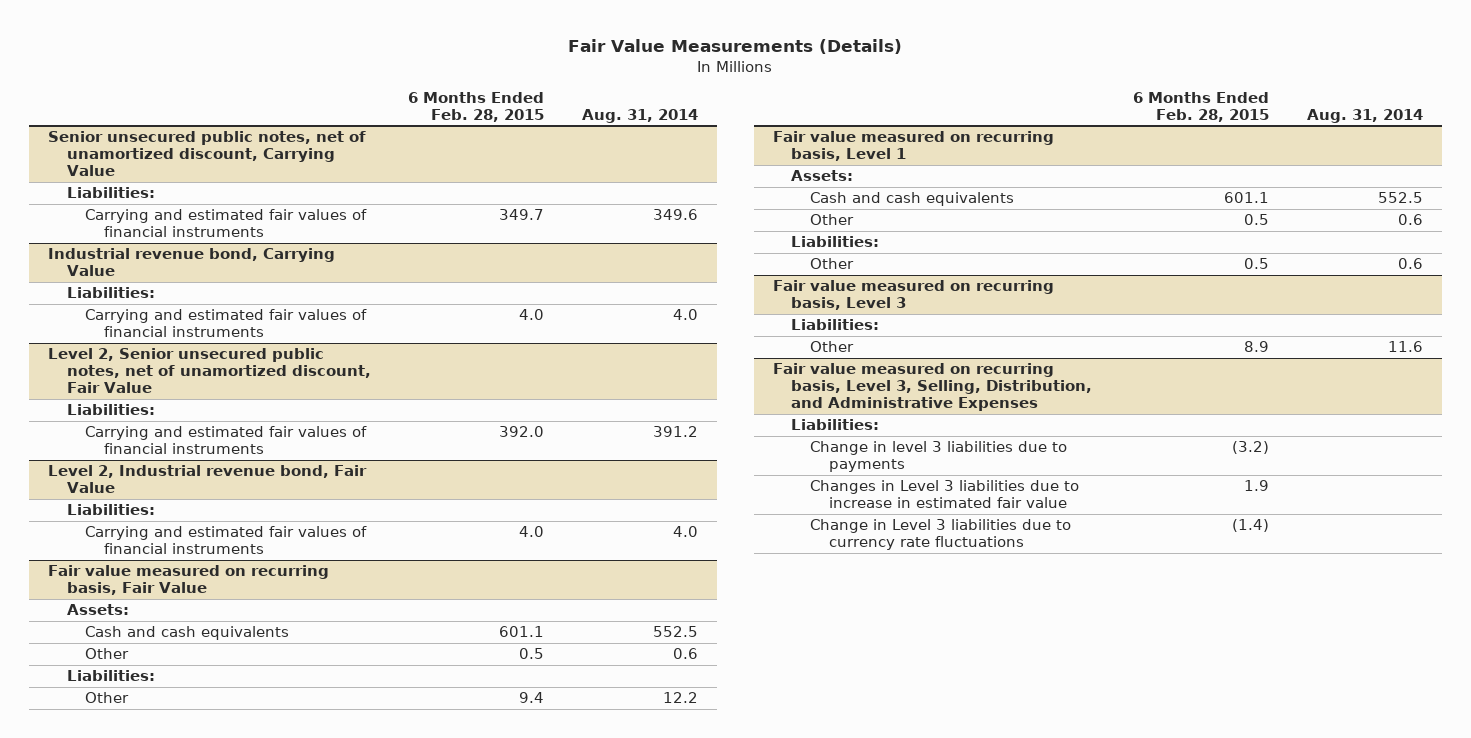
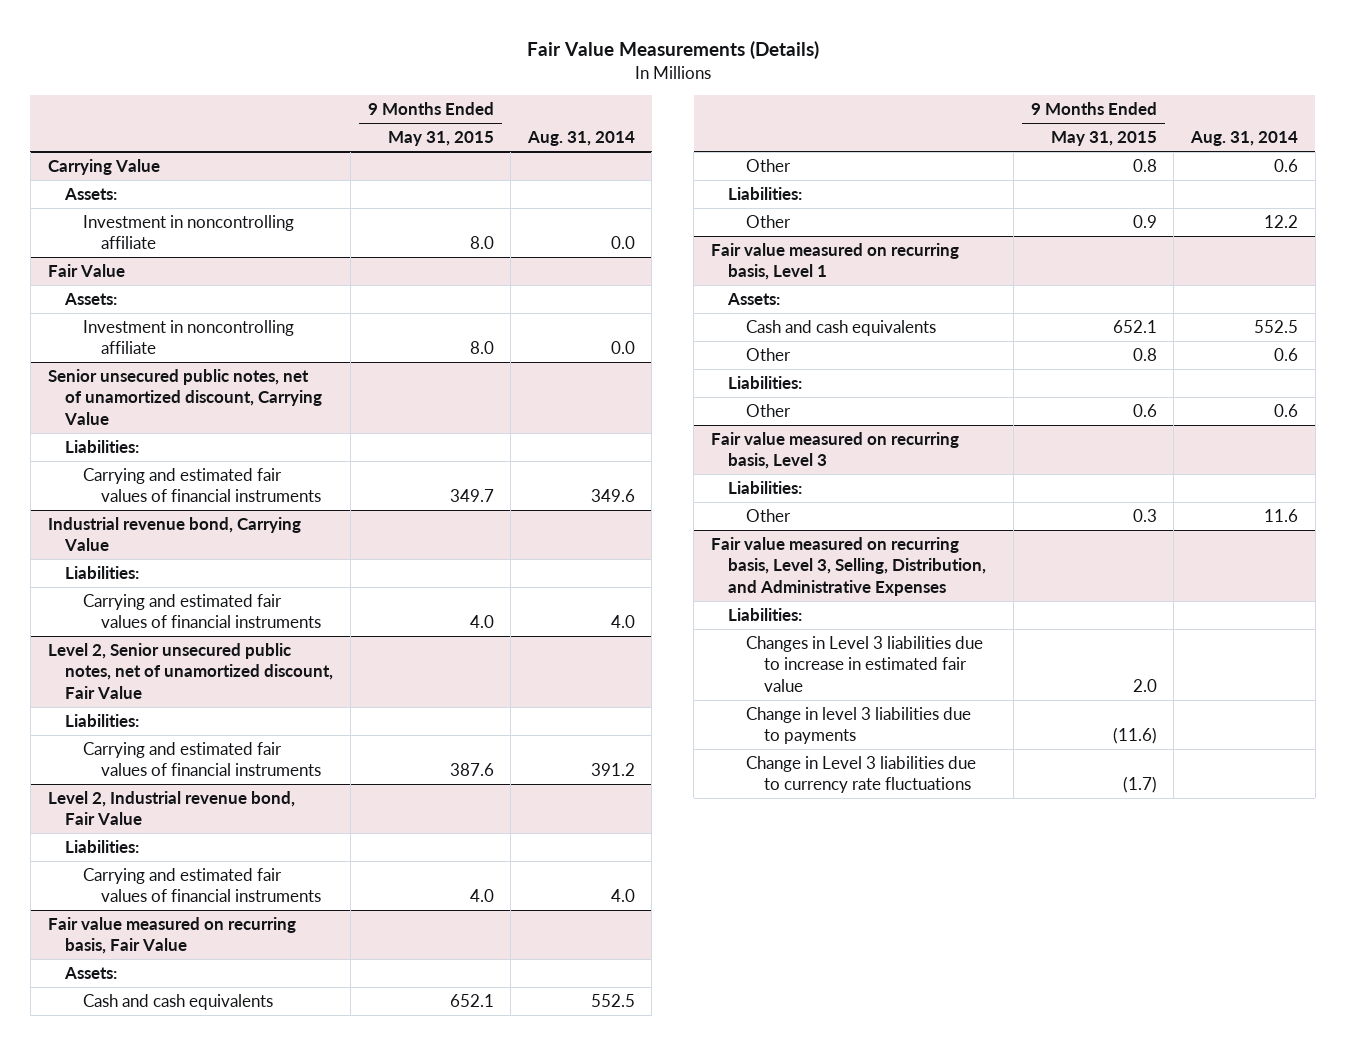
- | 6 Months Ended Feb. 28, 2015 | Aug. 31, 2014
+ | 9 Months Ended May 31, 2015 | Aug. 31, 2014
+ Carrying Value
+ Assets:
+ Investment in noncontrolling affiliate | 8.0 | 0.0
+ Fair Value
+ Assets:
+ Investment in noncontrolling affiliate | 8.0 | 0.0
@ Fair value measured on recurring basis, Level 3, Selling, Distribution, and Administrative Expenses
moved down: Change in level 3 liabilities due to payments | (11.6) |

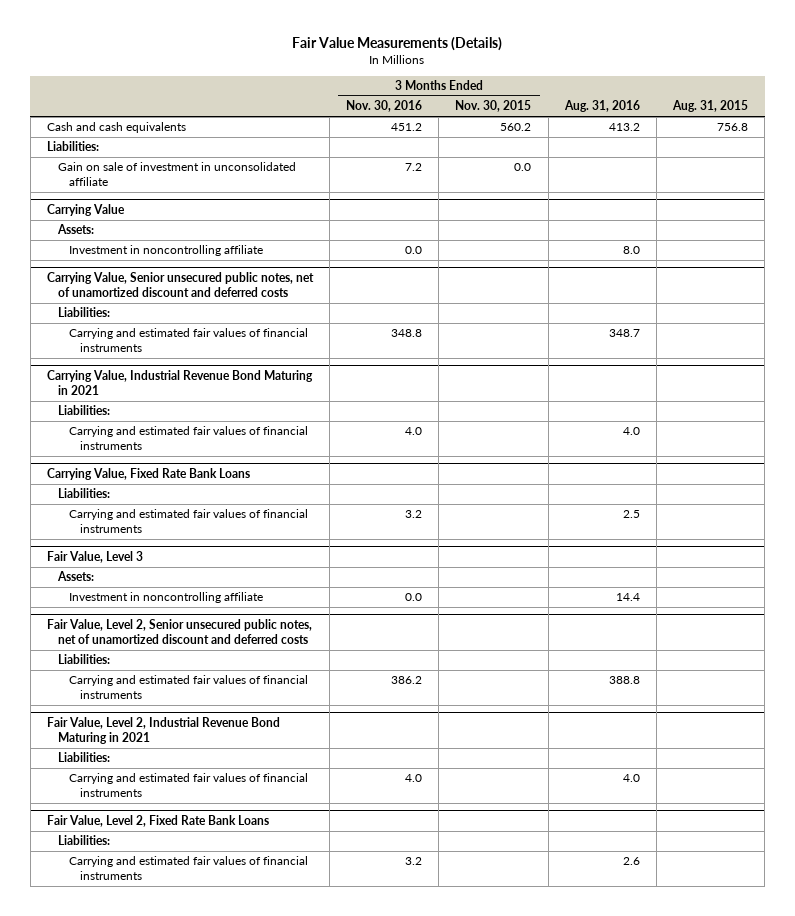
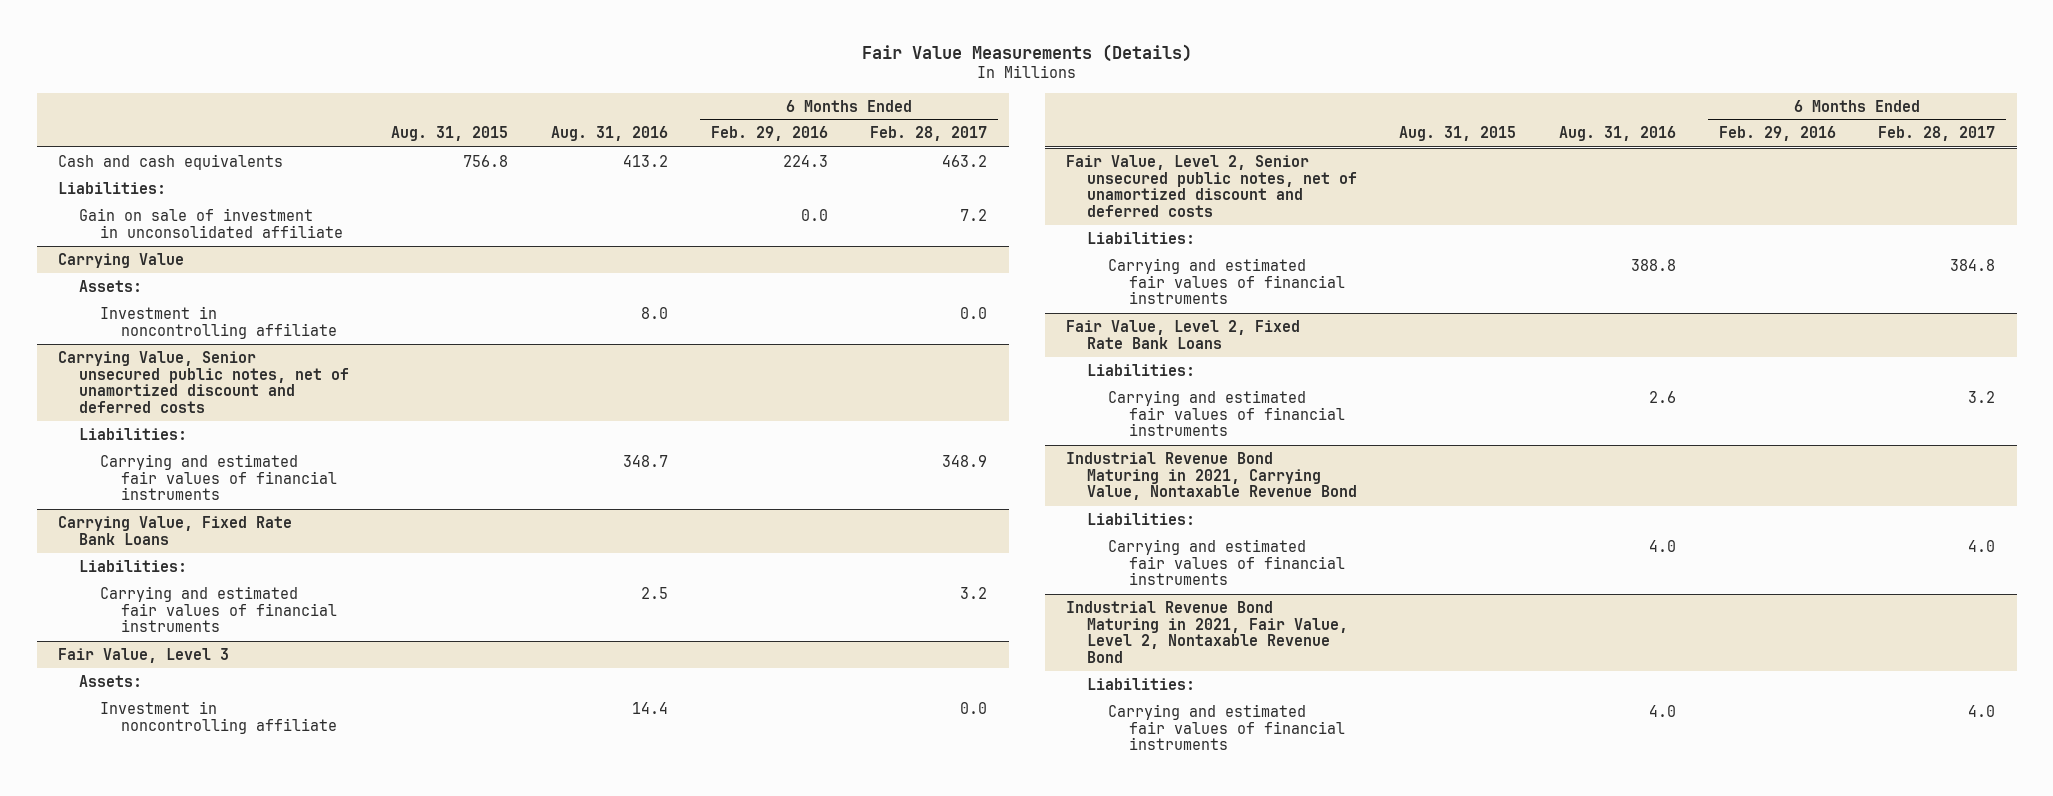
- | 3 Months Ended Nov. 30, 2016 | 3 Months Ended Nov. 30, 2015 | Aug. 31, 2016 | Aug. 31, 2015
+ | Aug. 31, 2015 | Aug. 31, 2016 | 6 Months Ended Feb. 29, 2016 | 6 Months Ended Feb. 28, 2017
- Carrying Value, Industrial Revenue Bond Maturing in 2021
- Liabilities:
- Carrying and estimated fair values of financial instruments | 4.0 | | 4.0 |
- Fair Value, Level 2, Industrial Revenue Bond Maturing in 2021
- Liabilities:
- Carrying and estimated fair values of financial instruments | 4.0 | | 4.0 |
+ Industrial Revenue Bond Maturing in 2021, Carrying Value, Nontaxable Revenue Bond
+ Liabilities:
+ Carrying and estimated fair values of financial instruments | | 4.0 | | 4.0
+ Industrial Revenue Bond Maturing in 2021, Fair Value, Level 2, Nontaxable Revenue Bond
+ Liabilities:
+ Carrying and estimated fair values of financial instruments | | 4.0 | | 4.0

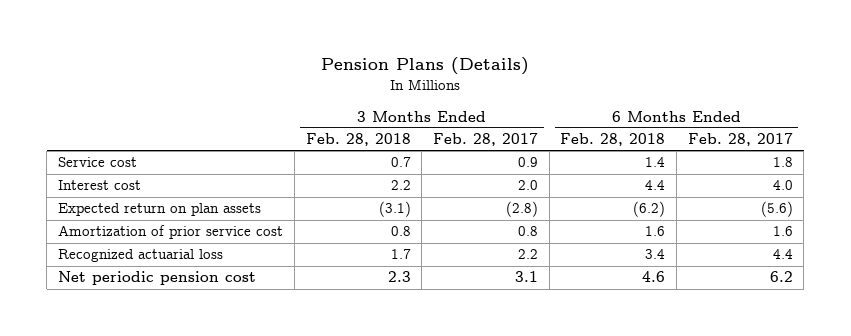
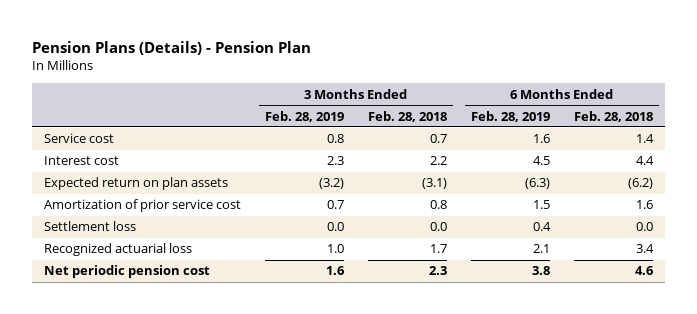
- Pension Plans (Details)
+ Pension Plans (Details) - Pension Plan
- | 3 Months Ended Feb. 28, 2018 | 3 Months Ended Feb. 28, 2017 | 6 Months Ended Feb. 28, 2018 | 6 Months Ended Feb. 28, 2017
+ | 3 Months Ended Feb. 28, 2019 | 3 Months Ended Feb. 28, 2018 | 6 Months Ended Feb. 28, 2019 | 6 Months Ended Feb. 28, 2018
+ Settlement loss | 0.0 | 0.0 | 0.4 | 0.0

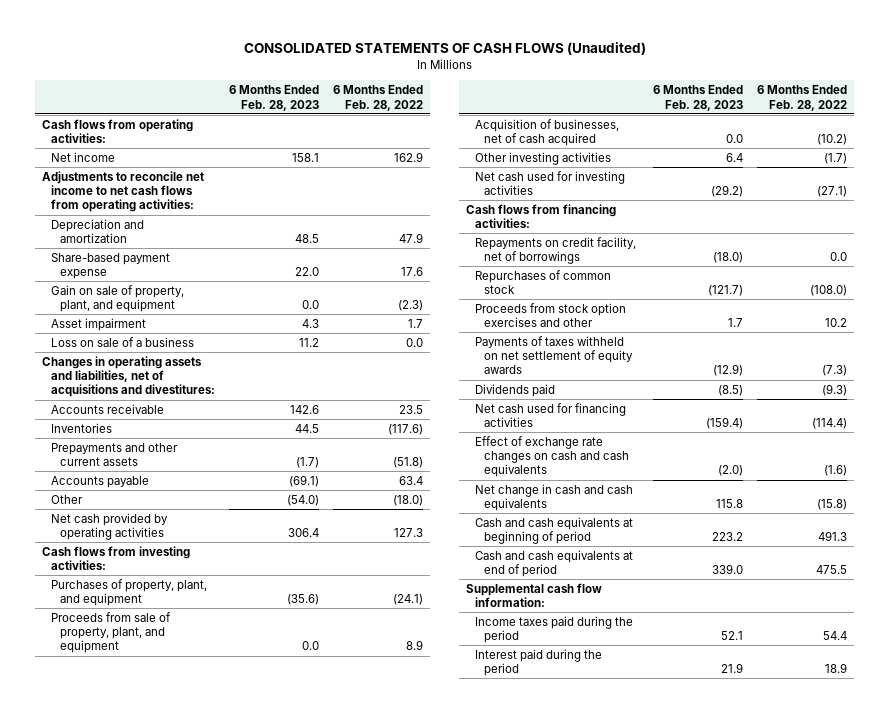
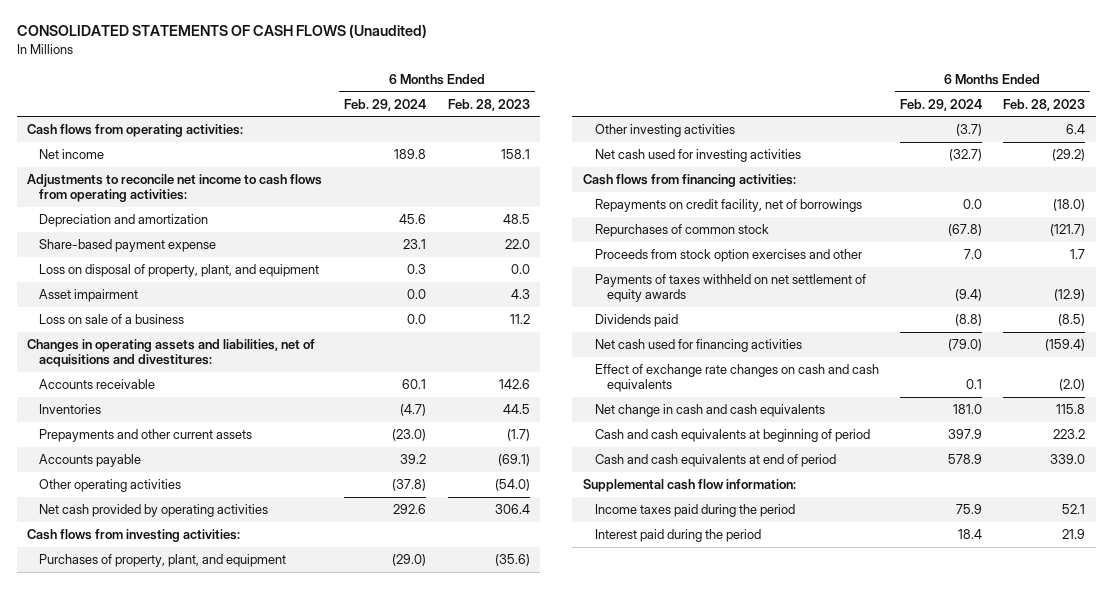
- | 6 Months Ended Feb. 28, 2023 | 6 Months Ended Feb. 28, 2022
+ | 6 Months Ended Feb. 29, 2024 | 6 Months Ended Feb. 28, 2023
- Adjustments to reconcile net income to net cash flows from operating activities:
+ Adjustments to reconcile net income to cash flows from operating activities:
- Gain on sale of property, plant, and equipment | 0.0 | (2.3)
+ Loss on disposal of property, plant, and equipment | 0.3 | 0.0
- Other | (54.0) | (18.0)
+ Other operating activities | (37.8) | (54.0)
- Proceeds from sale of property, plant, and equipment | 0.0 | 8.9
- Acquisition of businesses, net of cash acquired | 0.0 | (10.2)

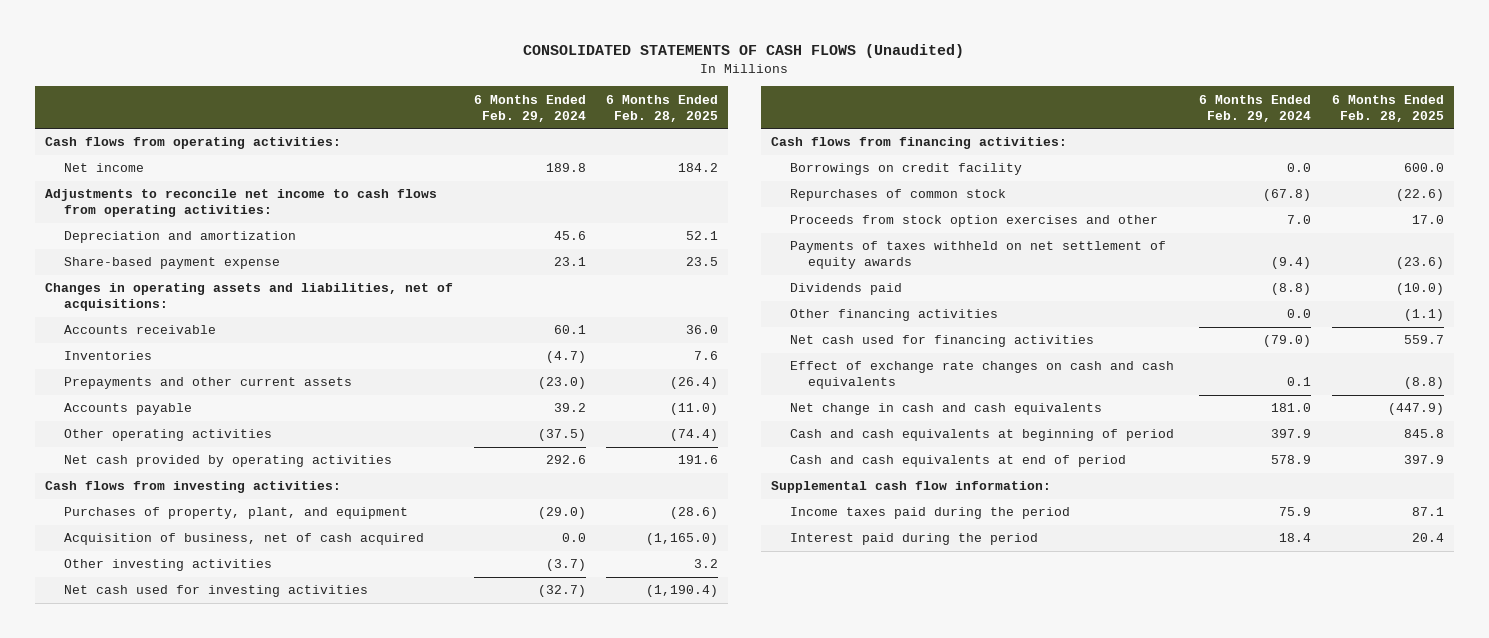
- | 6 Months Ended Feb. 29, 2024 | 6 Months Ended Feb. 28, 2023
+ | 6 Months Ended Feb. 29, 2024 | 6 Months Ended Feb. 28, 2025
- Loss on disposal of property, plant, and equipment | 0.3 | 0.0
- Asset impairment | 0.0 | 4.3
- Loss on sale of a business | 0.0 | 11.2
- Changes in operating assets and liabilities, net of acquisitions and divestitures:
+ Changes in operating assets and liabilities, net of acquisitions:
- Other operating activities | (37.8) | (54.0)
+ Other operating activities | (37.5) | (74.4)
+ Acquisition of business, net of cash acquired | 0.0 | (1,165.0)
- Repayments on credit facility, net of borrowings | 0.0 | (18.0)
+ Borrowings on credit facility | 0.0 | 600.0
+ Other financing activities | 0.0 | (1.1)

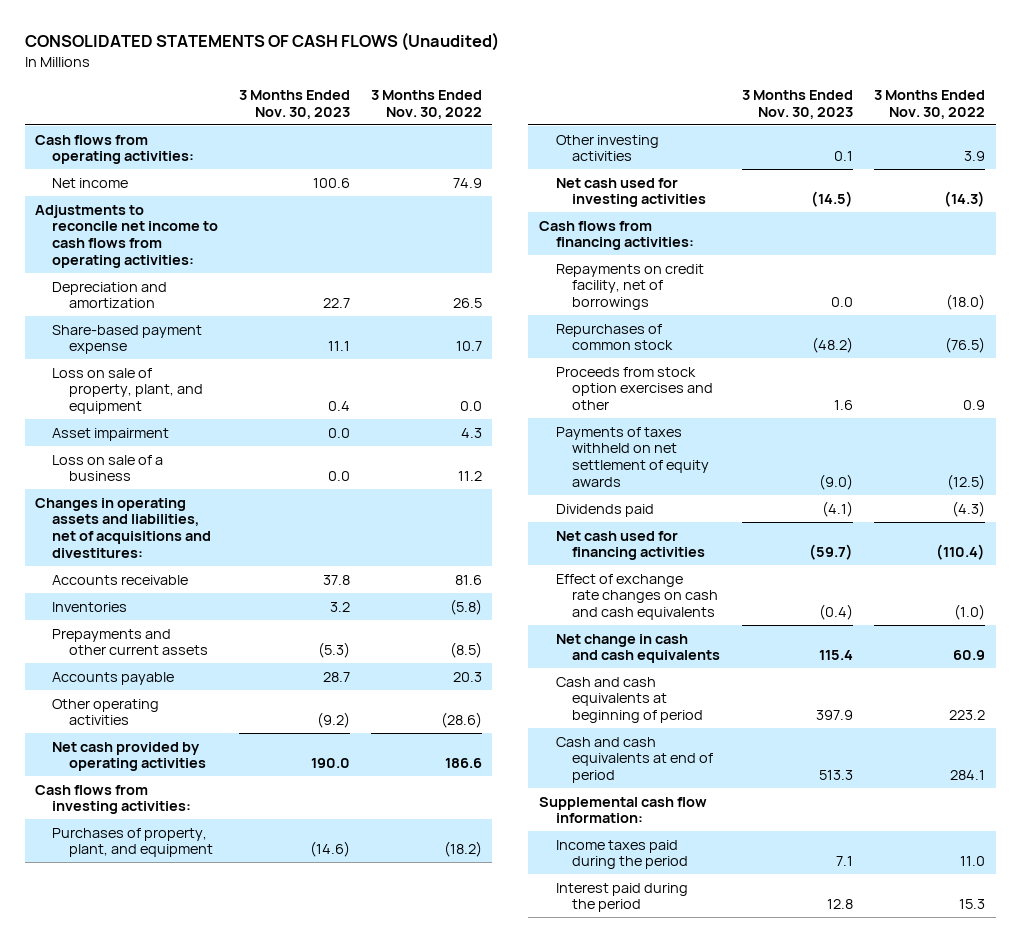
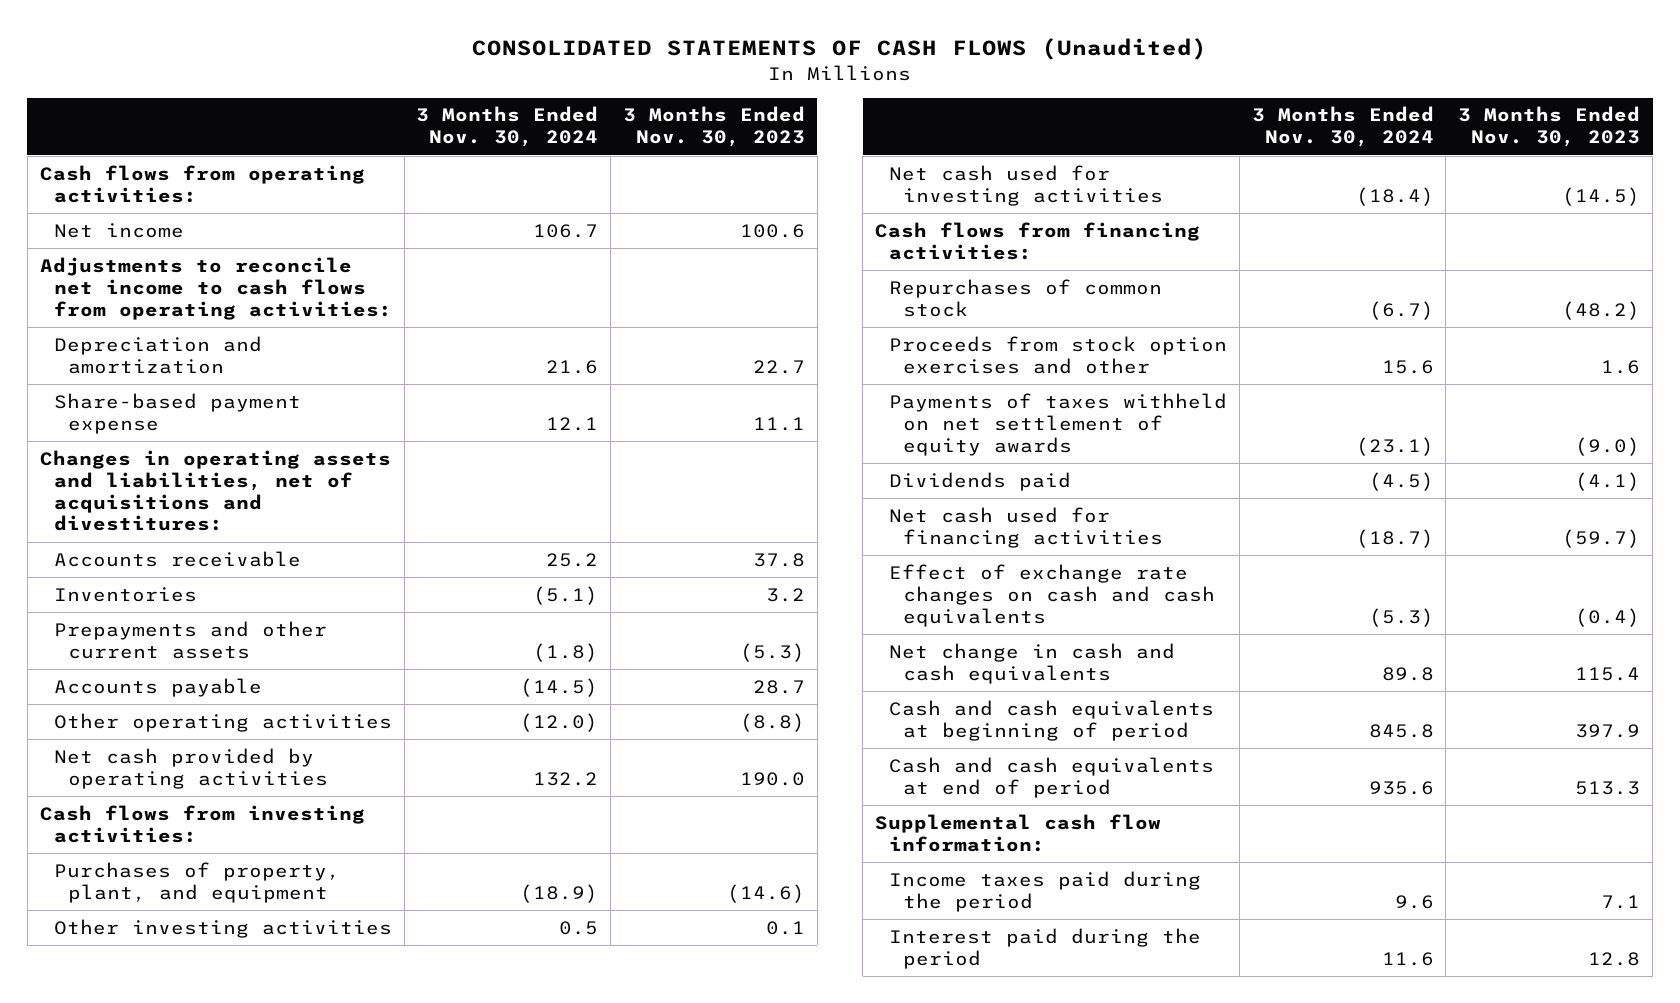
- | 3 Months Ended Nov. 30, 2023 | 3 Months Ended Nov. 30, 2022
+ | 3 Months Ended Nov. 30, 2024 | 3 Months Ended Nov. 30, 2023
- Loss on sale of property, plant, and equipment | 0.4 | 0.0
- Asset impairment | 0.0 | 4.3
- Loss on sale of a business | 0.0 | 11.2
- Other operating activities | (9.2) | (28.6)
+ Other operating activities | (12.0) | (8.8)
- Repayments on credit facility, net of borrowings | 0.0 | (18.0)

